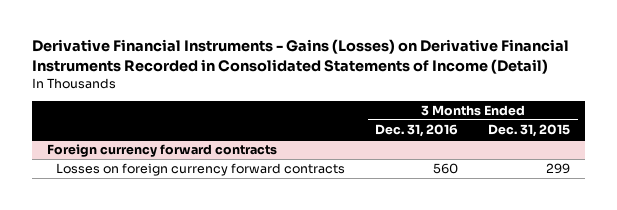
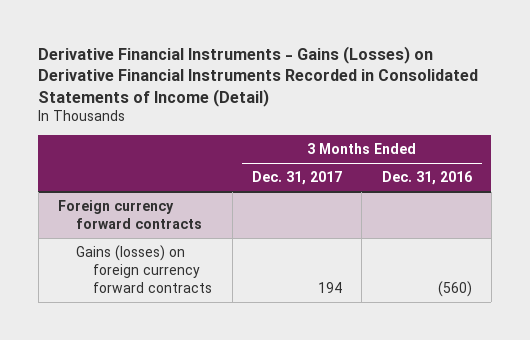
- | 3 Months Ended Dec. 31, 2016 | 3 Months Ended Dec. 31, 2015
+ | 3 Months Ended Dec. 31, 2017 | 3 Months Ended Dec. 31, 2016
@ Foreign currency forward contracts
- Losses on foreign currency forward contracts | 560 | 299
+ Gains (losses) on foreign currency forward contracts | 194 | (560)

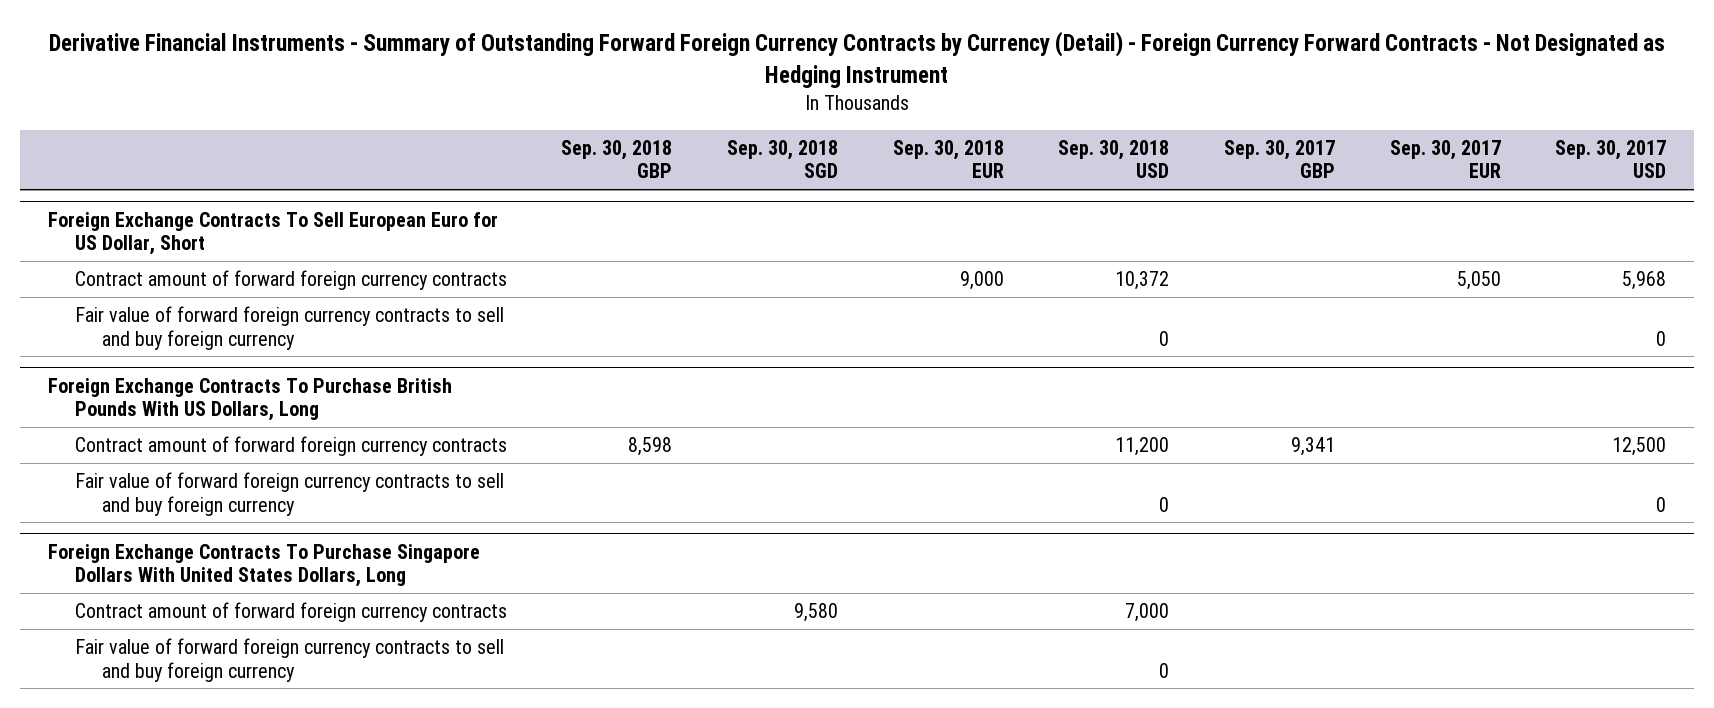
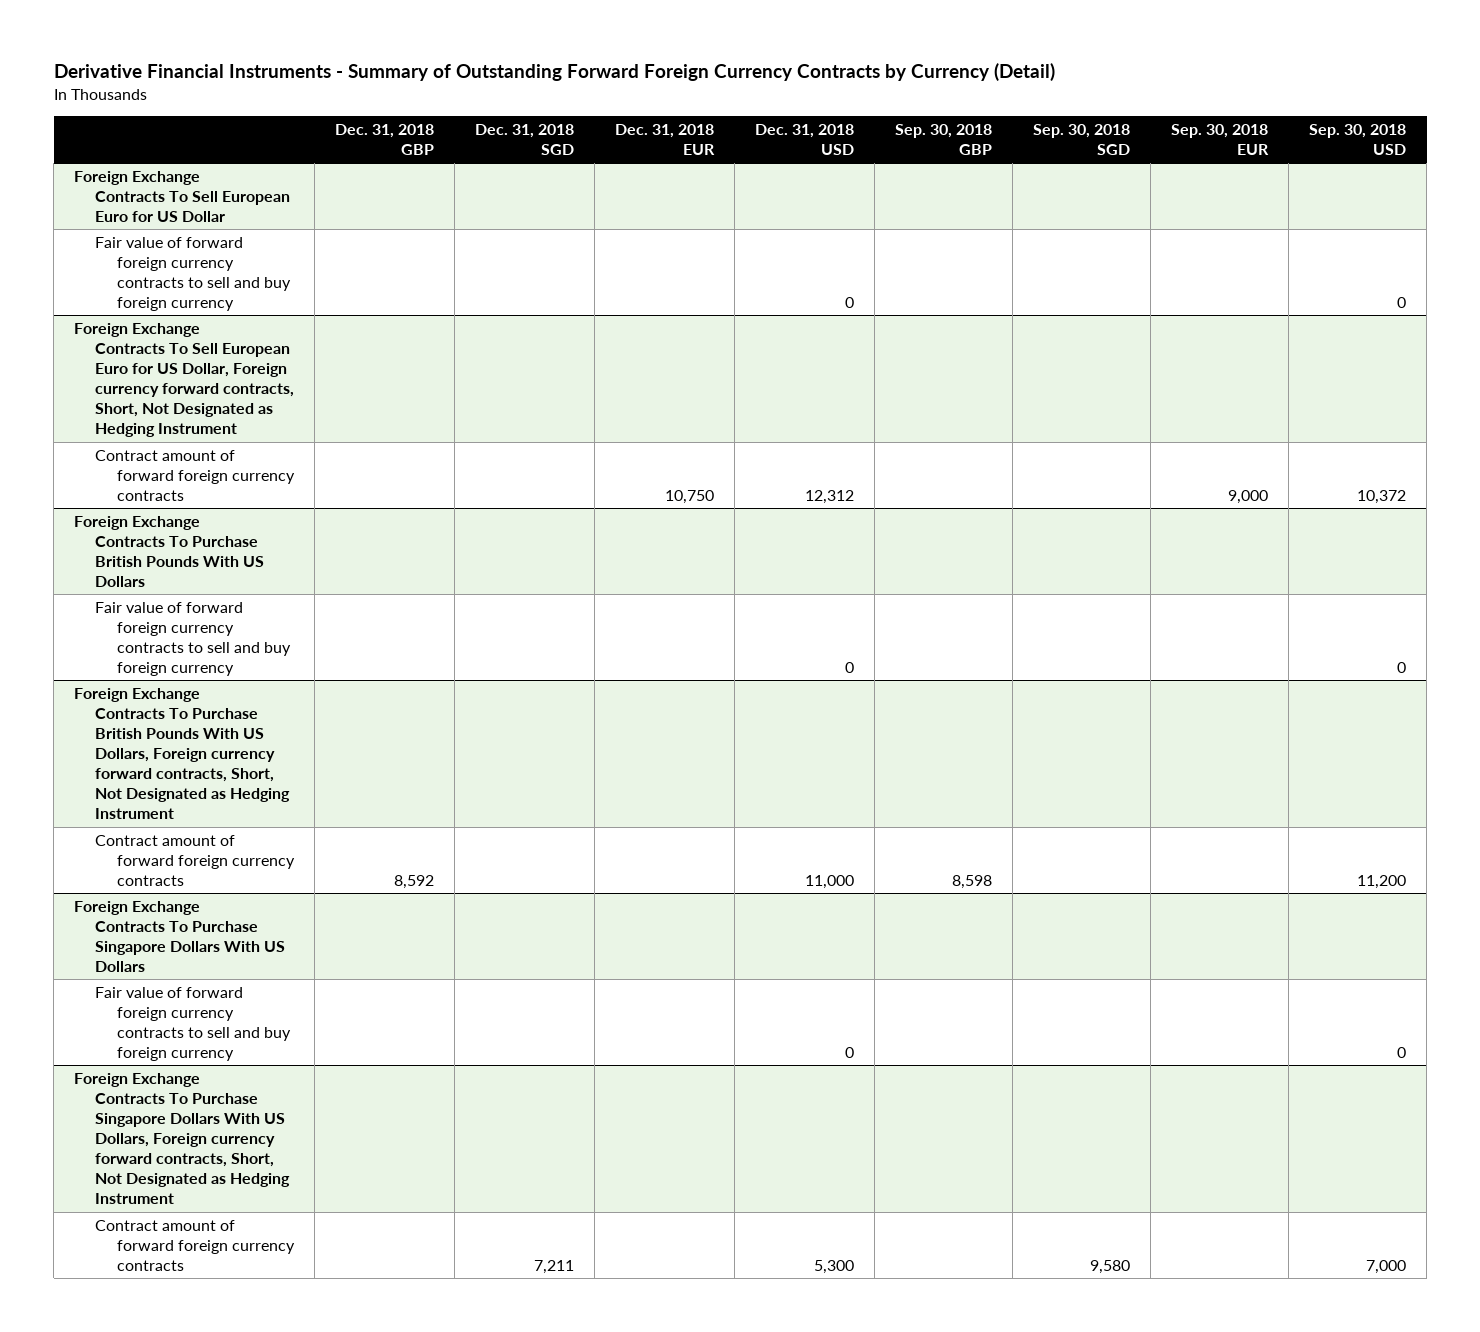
- Derivative Financial Instruments - Summary of Outstanding Forward Foreign Currency Contracts by Currency (Detail) - Foreign Currency Forward Contracts - Not Designated as Hedging Instrument
+ Derivative Financial Instruments - Summary of Outstanding Forward Foreign Currency Contracts by Currency (Detail)
- | Sep. 30, 2018 GBP | Sep. 30, 2018 SGD | Sep. 30, 2018 EUR | Sep. 30, 2018 USD | Sep. 30, 2017 GBP | Sep. 30, 2017 EUR | Sep. 30, 2017 USD
+ | Dec. 31, 2018 GBP | Dec. 31, 2018 SGD | Dec. 31, 2018 EUR | Dec. 31, 2018 USD | Sep. 30, 2018 GBP | Sep. 30, 2018 SGD | Sep. 30, 2018 EUR | Sep. 30, 2018 USD
- Foreign Exchange Contracts To Sell European Euro for US Dollar, Short
+ Foreign Exchange Contracts To Sell European Euro for US Dollar
+ Fair value of forward foreign currency contracts to sell and buy foreign currency | | | | 0 | | | | 0
+ Foreign Exchange Contracts To Sell European Euro for US Dollar, Foreign currency forward contracts, Short, Not Designated as Hedging Instrument
+ Foreign Exchange Contracts To Purchase British Pounds With US Dollars
- Foreign Exchange Contracts To Purchase British Pounds With US Dollars, Long
+ Foreign Exchange Contracts To Purchase British Pounds With US Dollars, Foreign currency forward contracts, Short, Not Designated as Hedging Instrument
+ Foreign Exchange Contracts To Purchase Singapore Dollars With US Dollars
- Foreign Exchange Contracts To Purchase Singapore Dollars With United States Dollars, Long
+ Foreign Exchange Contracts To Purchase Singapore Dollars With US Dollars, Foreign currency forward contracts, Short, Not Designated as Hedging Instrument
- Fair value of forward foreign currency contracts to sell and buy foreign currency | | | | 0 | | |

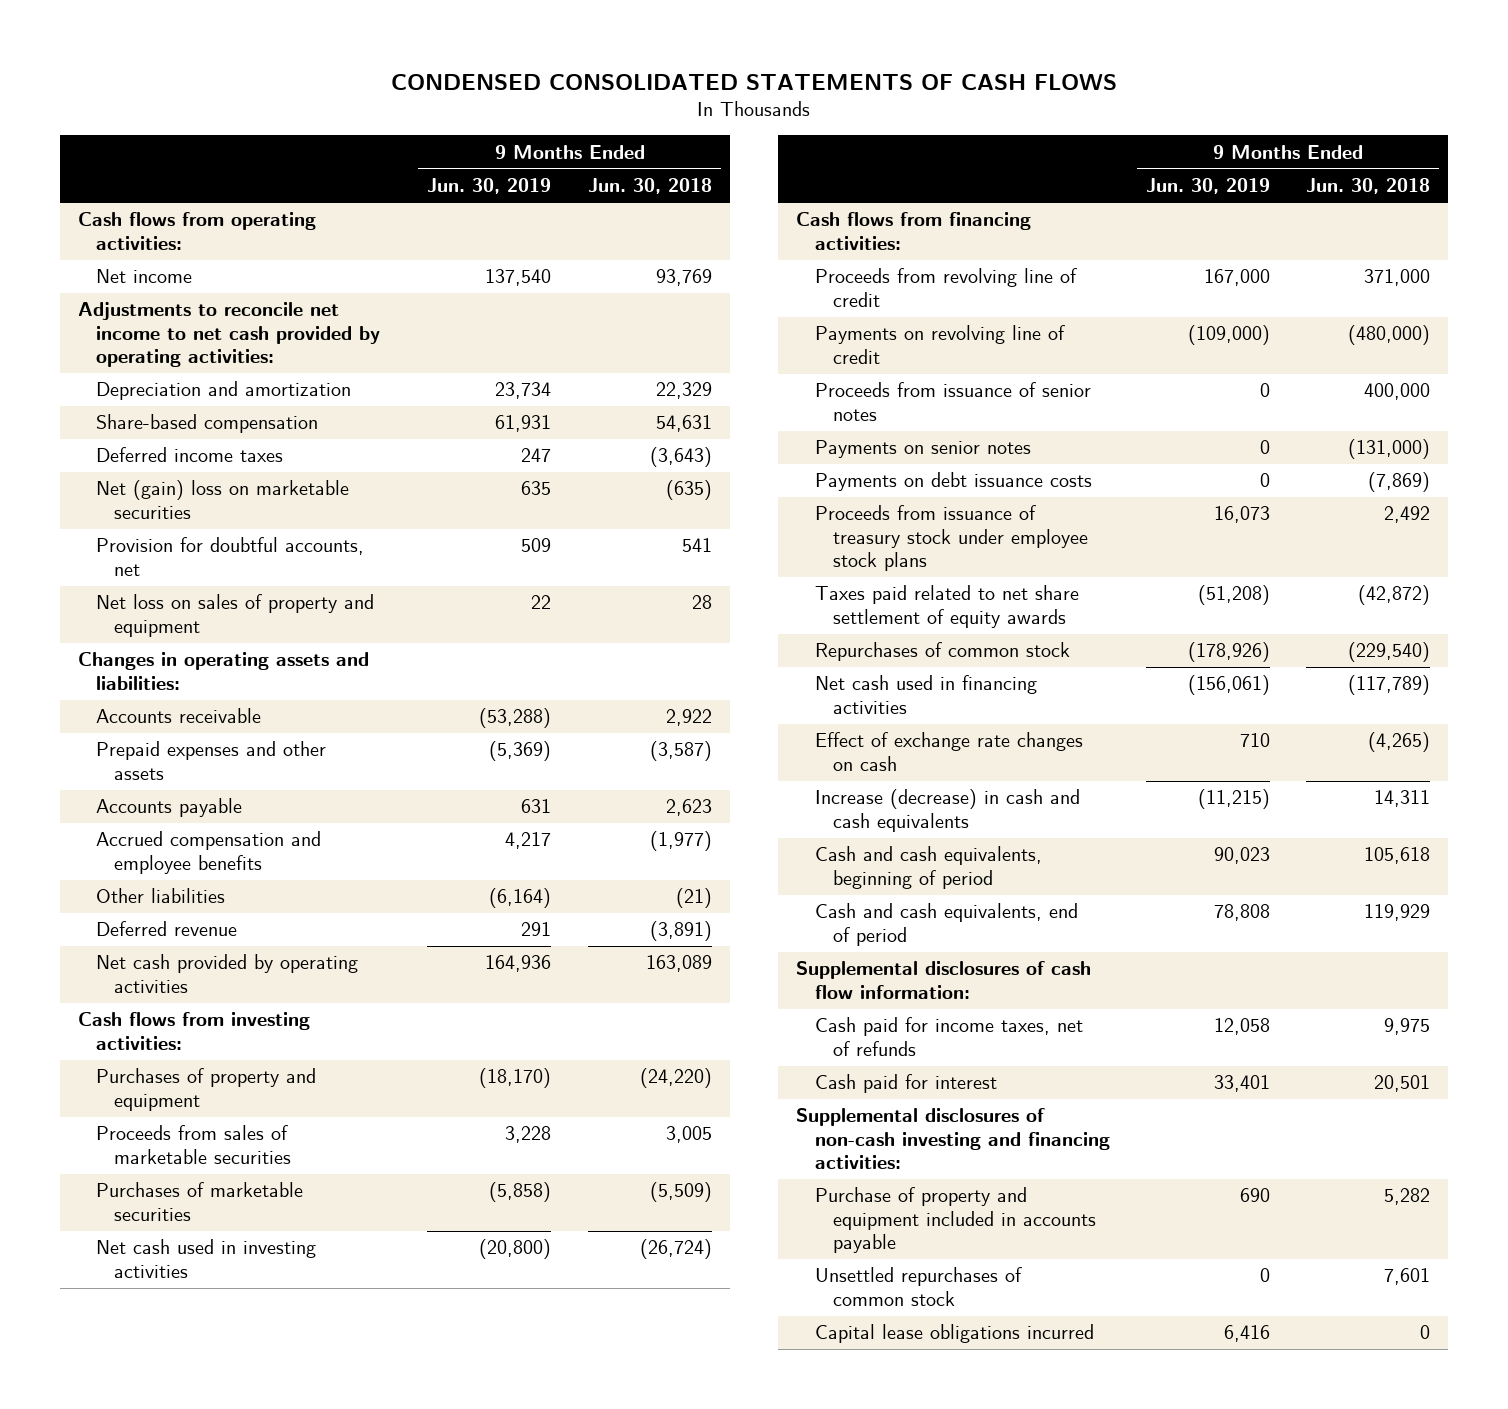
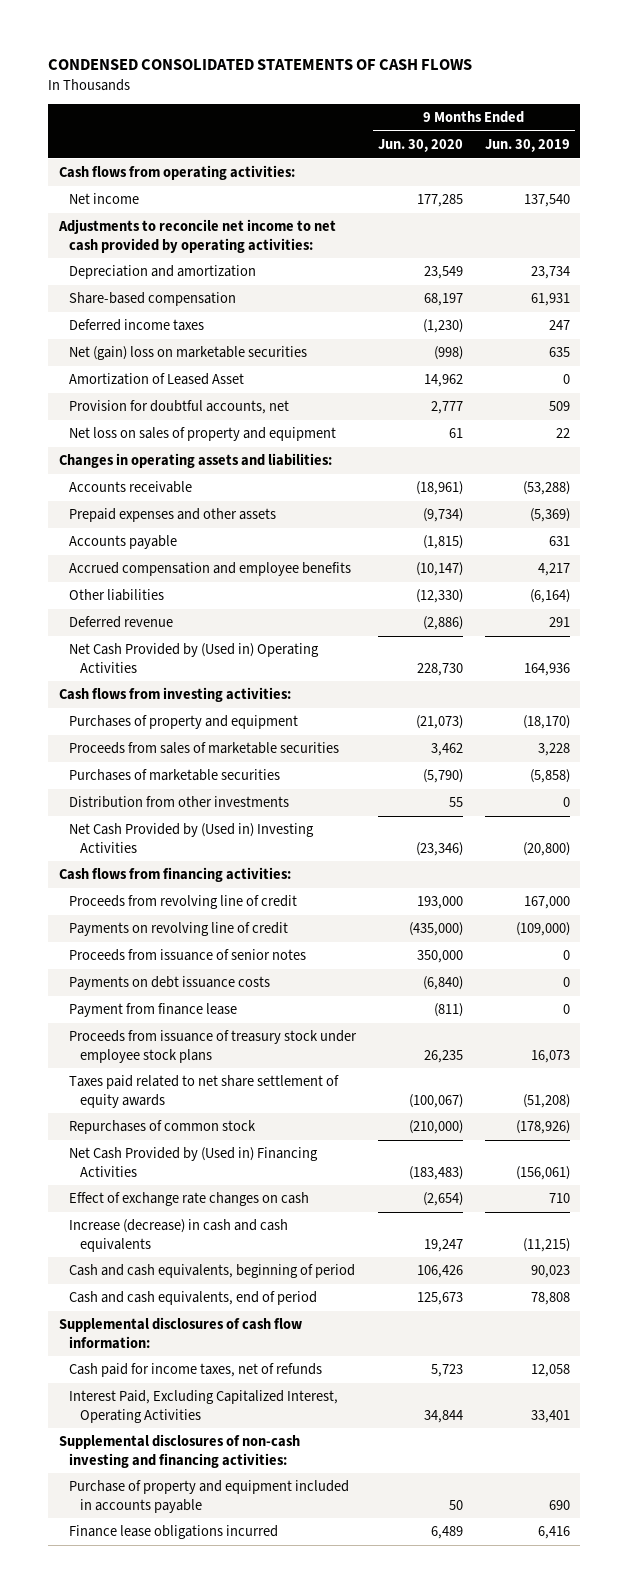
- | 9 Months Ended Jun. 30, 2019 | 9 Months Ended Jun. 30, 2018
+ | 9 Months Ended Jun. 30, 2020 | 9 Months Ended Jun. 30, 2019
+ Amortization of Leased Asset | 14,962 | 0
- Net cash provided by operating activities | 164,936 | 163,089
+ Net Cash Provided by (Used in) Operating Activities | 228,730 | 164,936
- Net cash used in investing activities | (20,800) | (26,724)
+ Distribution from other investments | 55 | 0
+ Net Cash Provided by (Used in) Investing Activities | (23,346) | (20,800)
- Payments on senior notes | 0 | (131,000)
+ Payment from finance lease | (811) | 0
- Net cash used in financing activities | (156,061) | (117,789)
+ Net Cash Provided by (Used in) Financing Activities | (183,483) | (156,061)
- Cash paid for interest | 33,401 | 20,501
+ Interest Paid, Excluding Capitalized Interest, Operating Activities | 34,844 | 33,401
- Unsettled repurchases of common stock | 0 | 7,601
- Capital lease obligations incurred | 6,416 | 0
+ Finance lease obligations incurred | 6,489 | 6,416

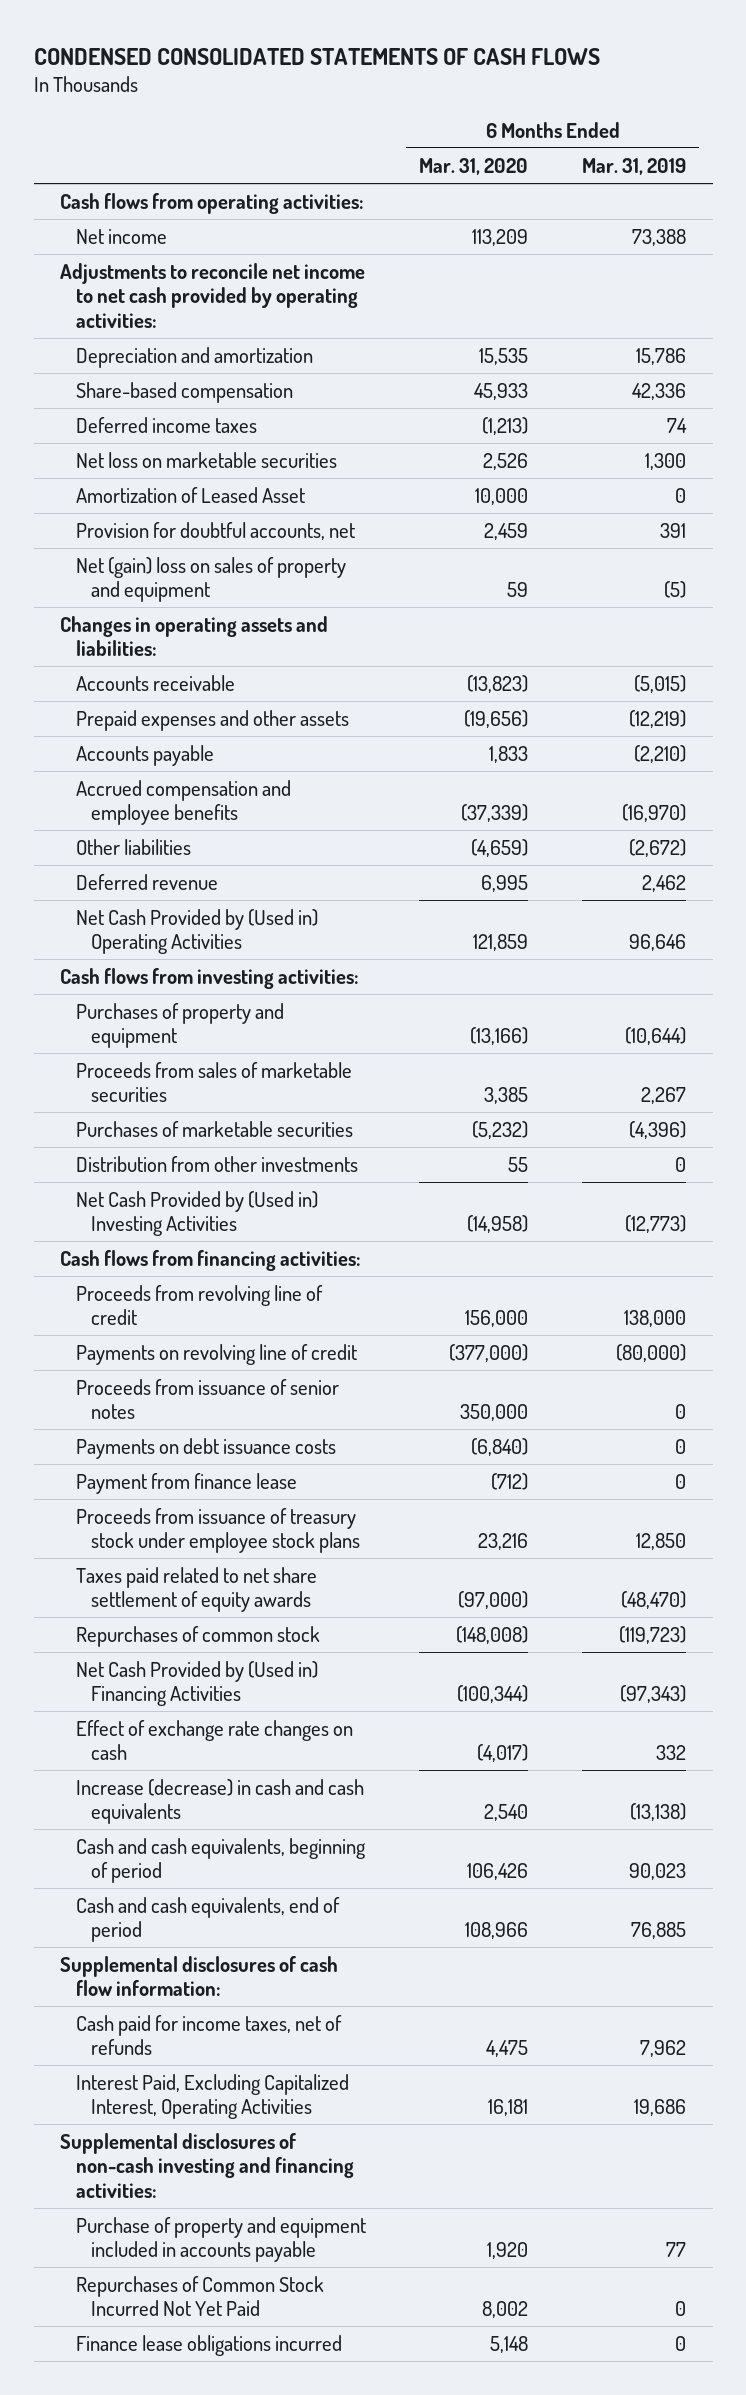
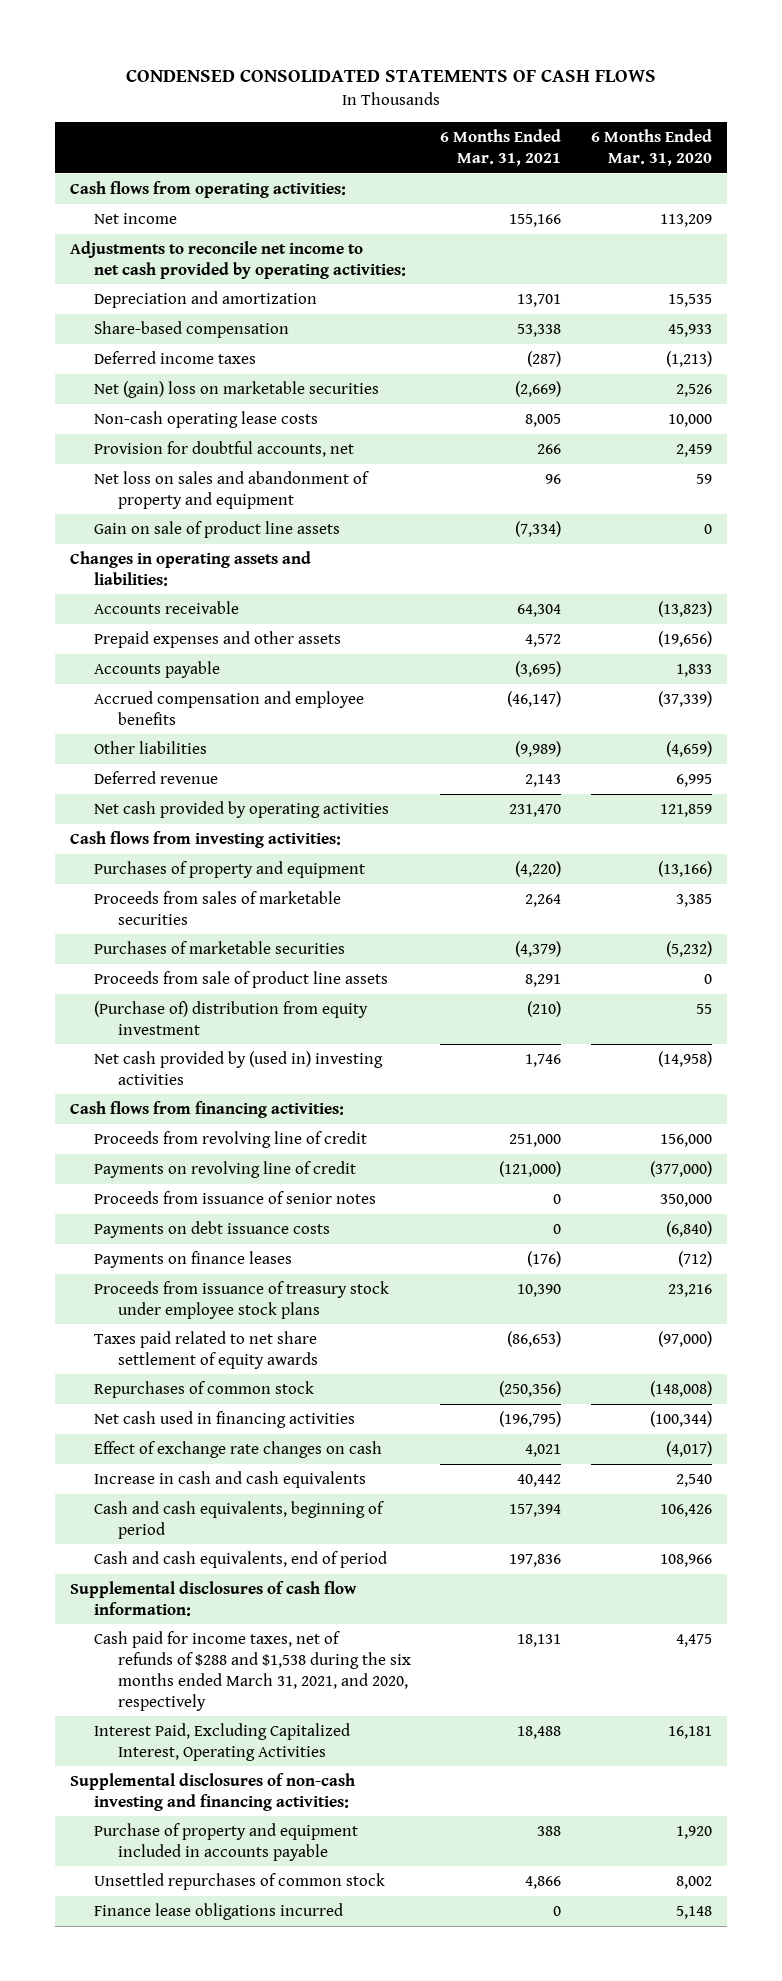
- | 6 Months Ended Mar. 31, 2020 | 6 Months Ended Mar. 31, 2019
+ | 6 Months Ended Mar. 31, 2021 | 6 Months Ended Mar. 31, 2020
- Net loss on marketable securities | 2,526 | 1,300
- Amortization of Leased Asset | 10,000 | 0
+ Net (gain) loss on marketable securities | (2,669) | 2,526
+ Non-cash operating lease costs | 8,005 | 10,000
- Net (gain) loss on sales of property and equipment | 59 | (5)
+ Net loss on sales and abandonment of property and equipment | 96 | 59
+ Gain on sale of product line assets | (7,334) | 0
- Net Cash Provided by (Used in) Operating Activities | 121,859 | 96,646
+ Net cash provided by operating activities | 231,470 | 121,859
- Distribution from other investments | 55 | 0
- Net Cash Provided by (Used in) Investing Activities | (14,958) | (12,773)
+ Proceeds from sale of product line assets | 8,291 | 0
+ (Purchase of) distribution from equity investment | (210) | 55
+ Net cash provided by (used in) investing activities | 1,746 | (14,958)
- Payment from finance lease | (712) | 0
+ Payments on finance leases | (176) | (712)
- Net Cash Provided by (Used in) Financing Activities | (100,344) | (97,343)
+ Net cash used in financing activities | (196,795) | (100,344)
- Increase (decrease) in cash and cash equivalents | 2,540 | (13,138)
+ Increase in cash and cash equivalents | 40,442 | 2,540
- Cash paid for income taxes, net of refunds | 4,475 | 7,962
+ Cash paid for income taxes, net of refunds of $288 and $1,538 during the six months ended March 31, 2021, and 2020, respectively | 18,131 | 4,475
- Repurchases of Common Stock Incurred Not Yet Paid | 8,002 | 0
+ Unsettled repurchases of common stock | 4,866 | 8,002

